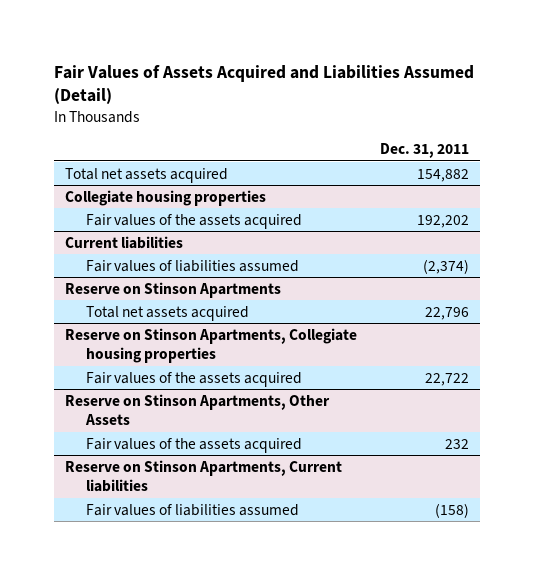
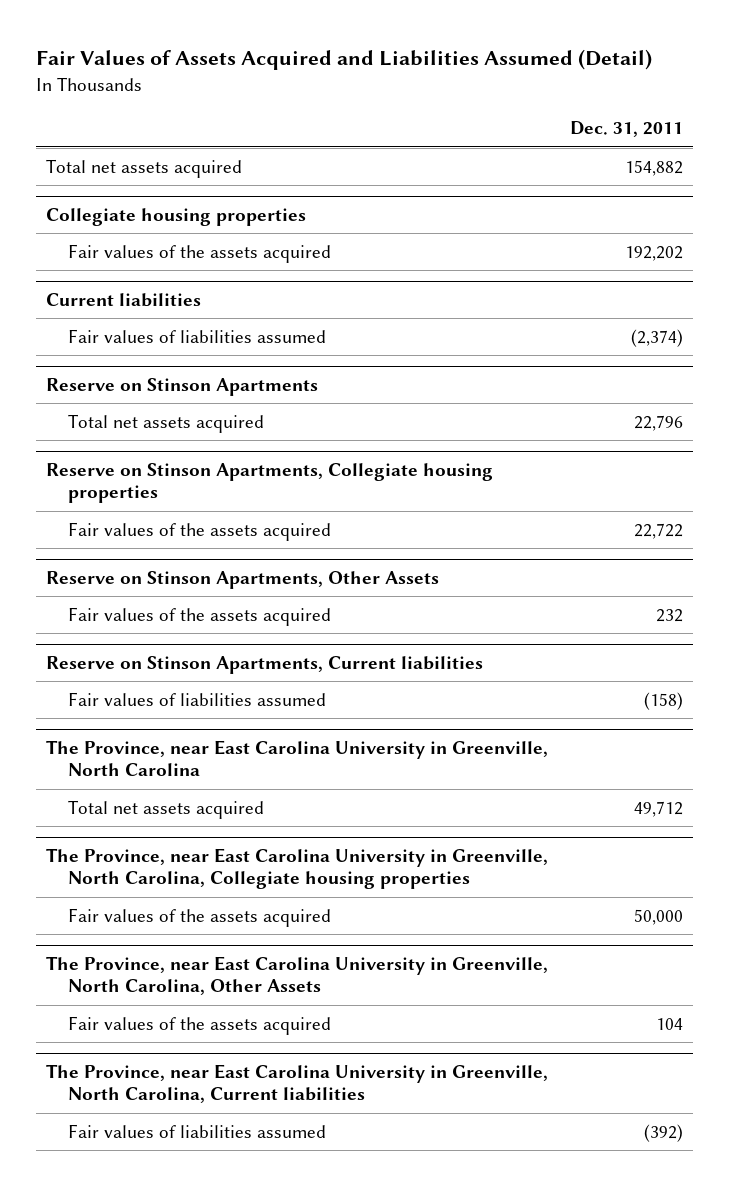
+ The Province, near East Carolina University in Greenville, North Carolina
+ Total net assets acquired | 49,712
+ The Province, near East Carolina University in Greenville, North Carolina, Collegiate housing properties
+ Fair values of the assets acquired | 50,000
+ The Province, near East Carolina University in Greenville, North Carolina, Other Assets
+ Fair values of the assets acquired | 104
+ The Province, near East Carolina University in Greenville, North Carolina, Current liabilities
+ Fair values of liabilities assumed | (392)

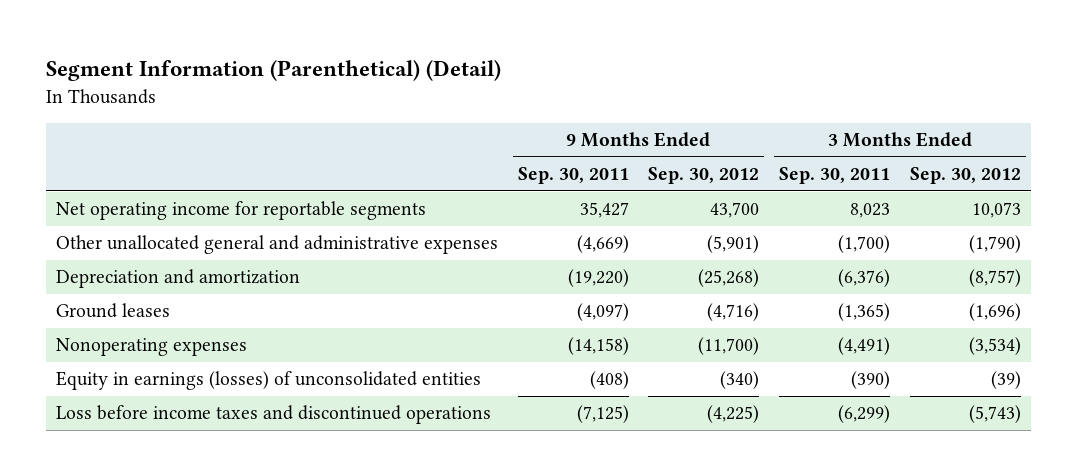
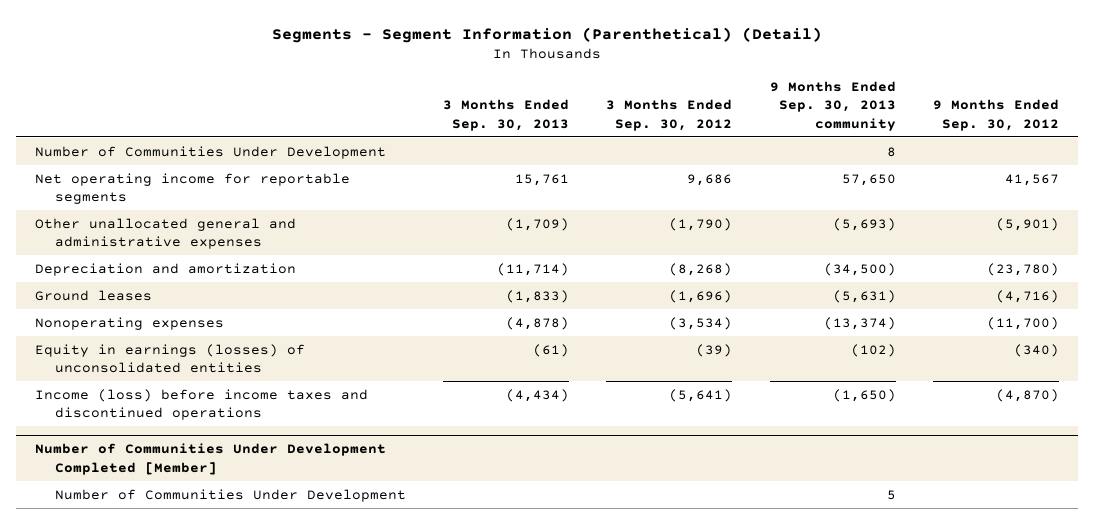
- Segment Information (Parenthetical) (Detail)
+ Segments - Segment Information (Parenthetical) (Detail)
- | 9 Months Ended Sep. 30, 2011 | 9 Months Ended Sep. 30, 2012 | 3 Months Ended Sep. 30, 2011 | 3 Months Ended Sep. 30, 2012
+ | 3 Months Ended Sep. 30, 2013 | 3 Months Ended Sep. 30, 2012 | 9 Months Ended Sep. 30, 2013 community | 9 Months Ended Sep. 30, 2012
- Net operating income for reportable segments | 35,427 | 43,700 | 8,023 | 10,073
+ Number of Communities Under Development | | | 8 |
+ Net operating income for reportable segments | 15,761 | 9,686 | 57,650 | 41,567
- Depreciation and amortization | (19,220) | (25,268) | (6,376) | (8,757)
+ Depreciation and amortization | (11,714) | (8,268) | (34,500) | (23,780)
- Loss before income taxes and discontinued operations | (7,125) | (4,225) | (6,299) | (5,743)
+ Income (loss) before income taxes and discontinued operations | (4,434) | (5,641) | (1,650) | (4,870)
+ Number of Communities Under Development Completed [Member]
+ Number of Communities Under Development | | | 5 |

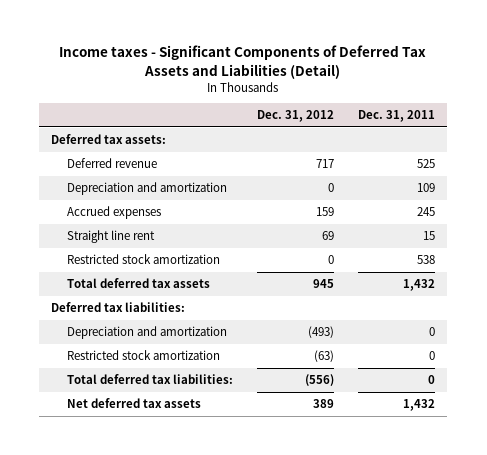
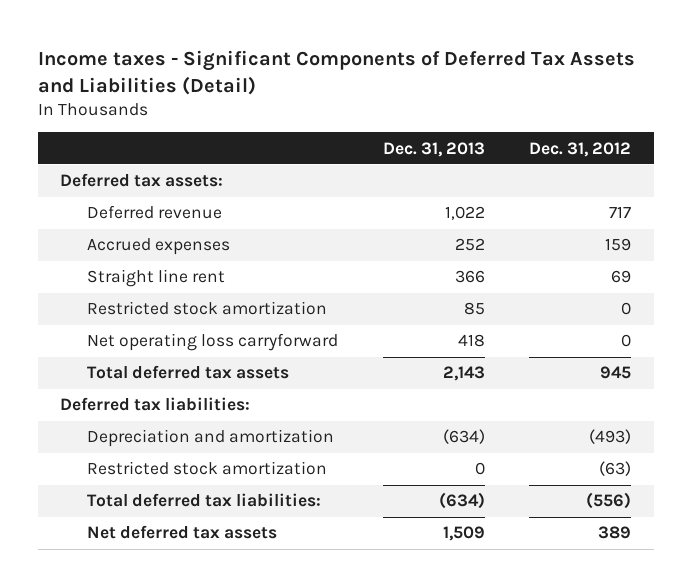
- | Dec. 31, 2012 | Dec. 31, 2011
+ | Dec. 31, 2013 | Dec. 31, 2012
- Depreciation and amortization | 0 | 109
+ Net operating loss carryforward | 418 | 0

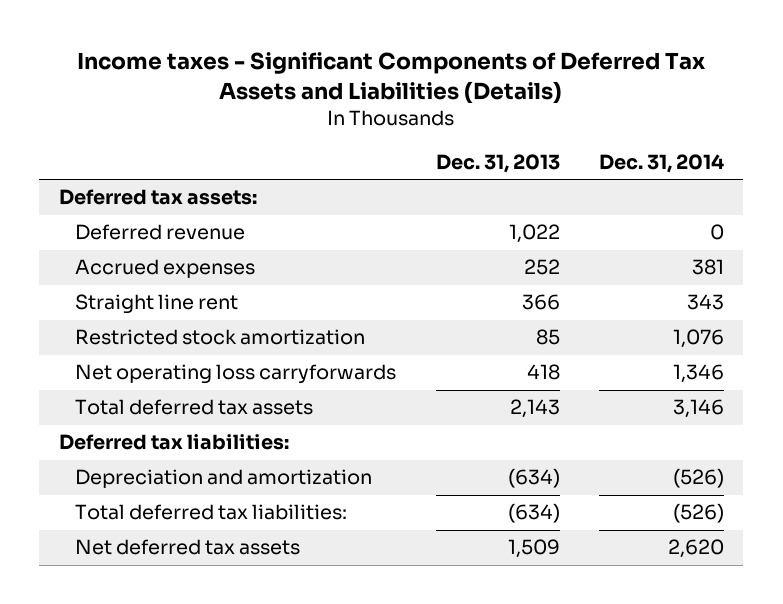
- Income taxes - Significant Components of Deferred Tax Assets and Liabilities (Detail)
+ Income taxes - Significant Components of Deferred Tax Assets and Liabilities (Details)
- | Dec. 31, 2013 | Dec. 31, 2012
+ | Dec. 31, 2013 | Dec. 31, 2014
- Net operating loss carryforward | 418 | 0
+ Net operating loss carryforwards | 418 | 1,346
- Restricted stock amortization | 0 | (63)

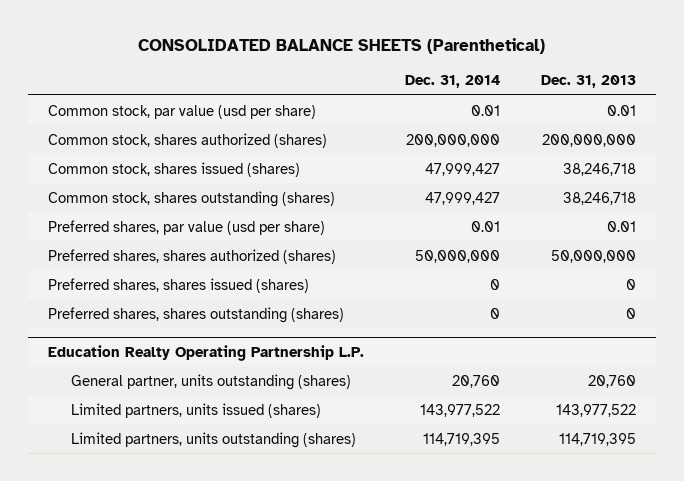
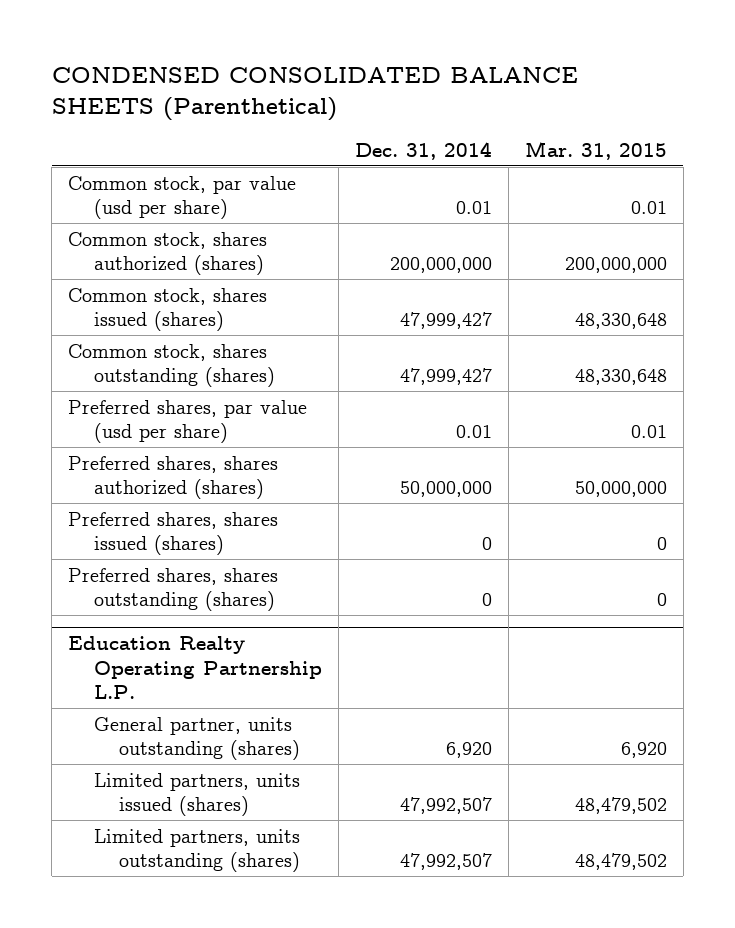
- CONSOLIDATED BALANCE SHEETS (Parenthetical)
+ CONDENSED CONSOLIDATED BALANCE SHEETS (Parenthetical)
- | Dec. 31, 2014 | Dec. 31, 2013
+ | Dec. 31, 2014 | Mar. 31, 2015
@ Education Realty Operating Partnership L.P.
- General partner, units outstanding (shares) | 20,760 | 20,760
- Limited partners, units issued (shares) | 143,977,522 | 143,977,522
- Limited partners, units outstanding (shares) | 114,719,395 | 114,719,395
+ General partner, units outstanding (shares) | 6,920 | 6,920
+ Limited partners, units issued (shares) | 47,992,507 | 48,479,502
+ Limited partners, units outstanding (shares) | 47,992,507 | 48,479,502

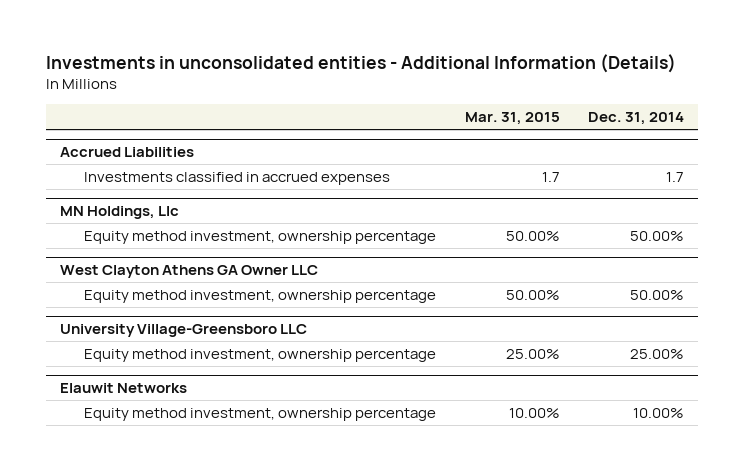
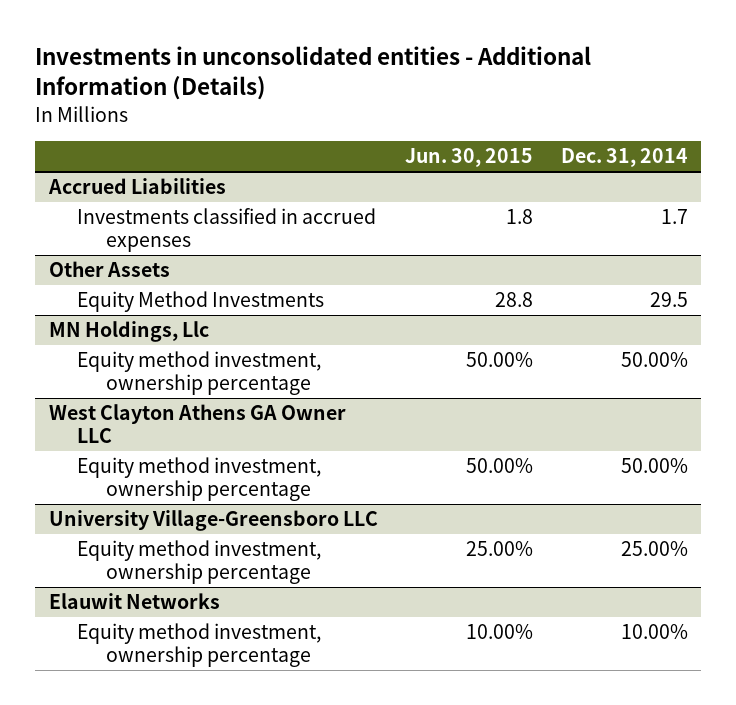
- | Mar. 31, 2015 | Dec. 31, 2014
+ | Jun. 30, 2015 | Dec. 31, 2014
+ Other Assets
+ Equity Method Investments | 28.8 | 29.5

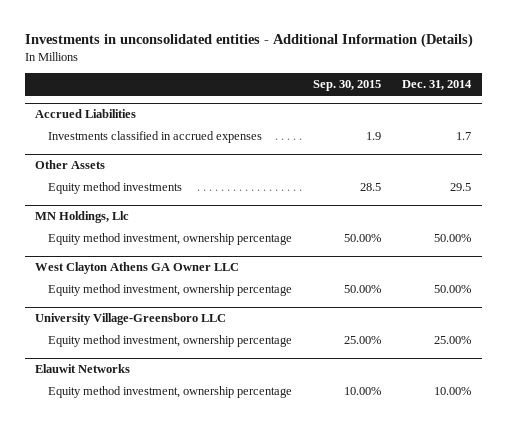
- | Jun. 30, 2015 | Dec. 31, 2014
+ | Sep. 30, 2015 | Dec. 31, 2014
@ Other Assets
- Equity Method Investments | 28.8 | 29.5
+ Equity method investments | 28.5 | 29.5

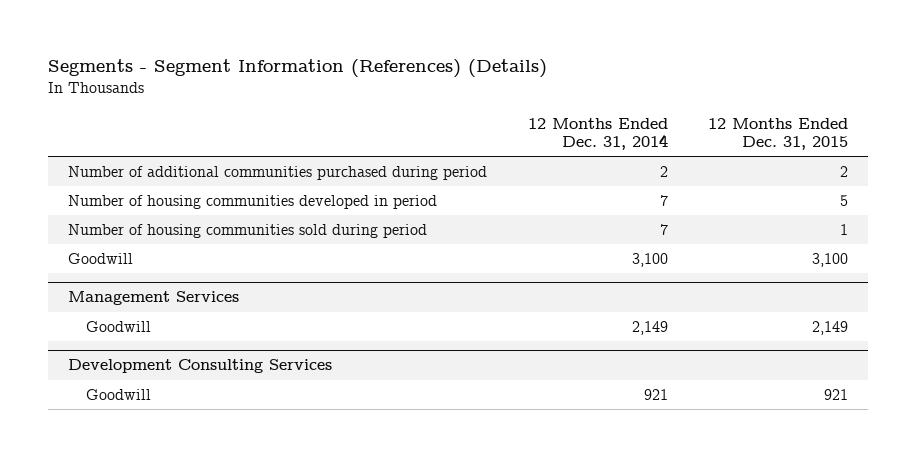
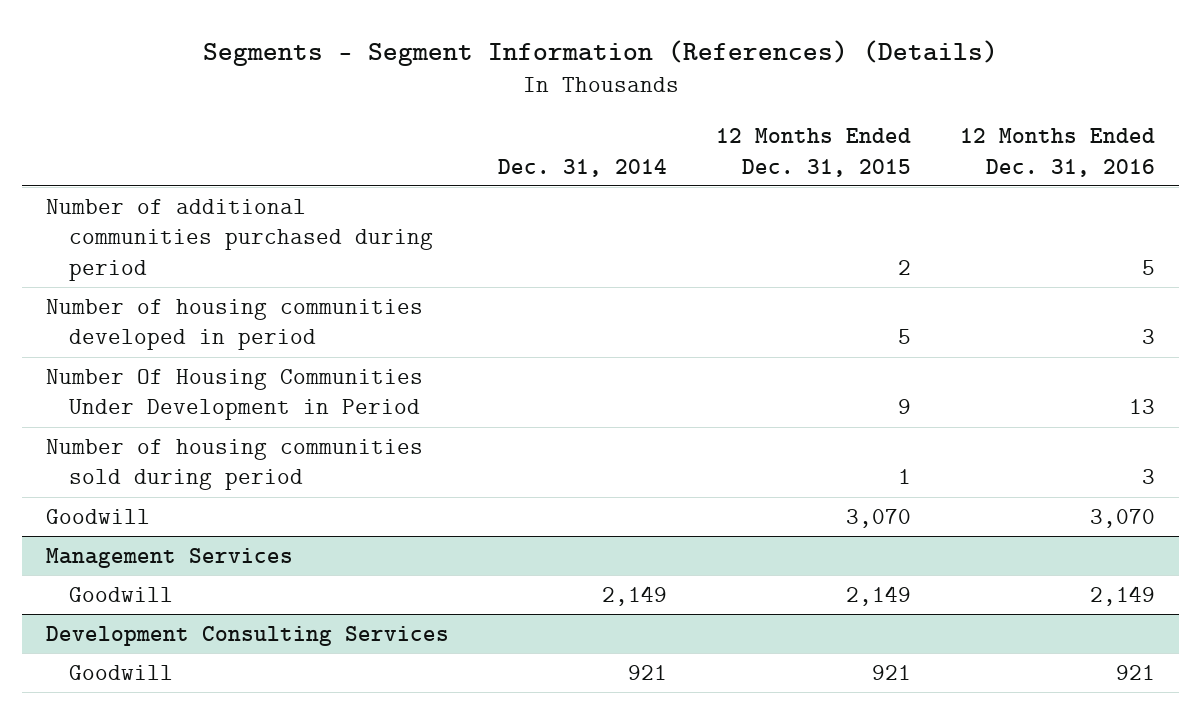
- | 12 Months Ended Dec. 31, 2014 | 12 Months Ended Dec. 31, 2015
+ | Dec. 31, 2014 | 12 Months Ended Dec. 31, 2015 | 12 Months Ended Dec. 31, 2016
+ Number Of Housing Communities Under Development in Period | | 9 | 13
- Goodwill | 3,100 | 3,100
+ Goodwill | | 3,070 | 3,070

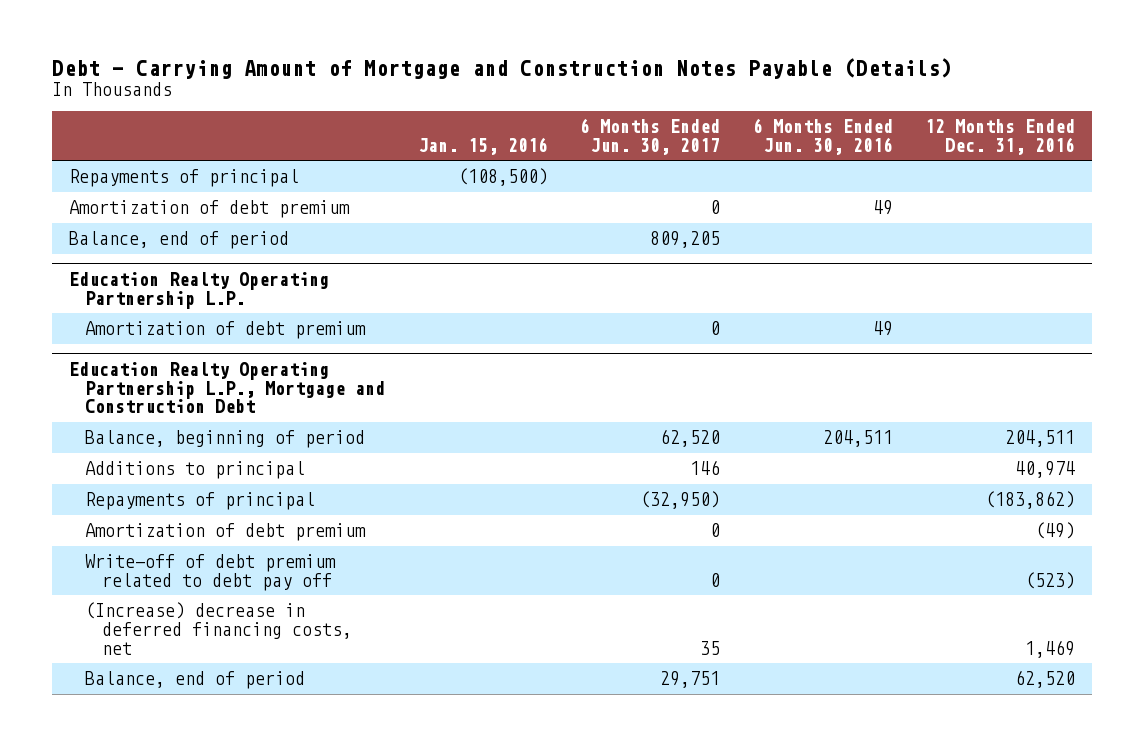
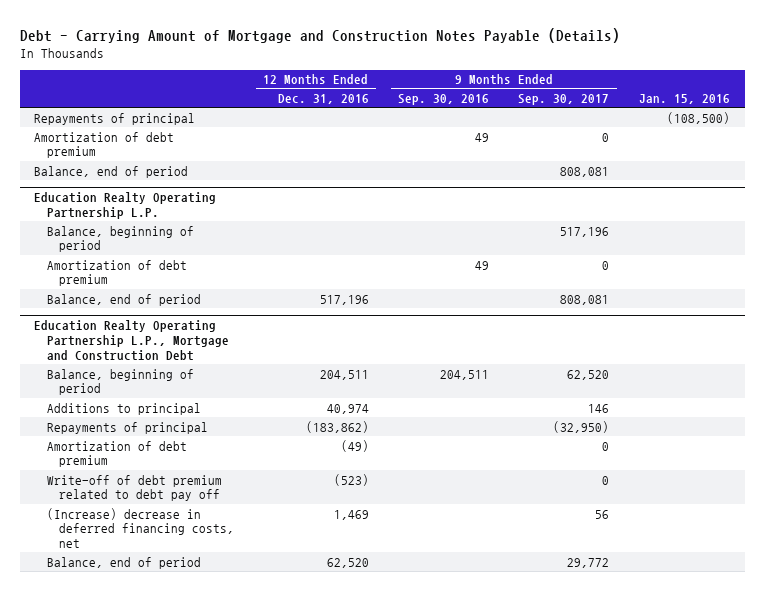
- | Jan. 15, 2016 | 6 Months Ended Jun. 30, 2017 | 6 Months Ended Jun. 30, 2016 | 12 Months Ended Dec. 31, 2016
+ | 12 Months Ended Dec. 31, 2016 | 9 Months Ended Sep. 30, 2016 | 9 Months Ended Sep. 30, 2017 | Jan. 15, 2016
@ Education Realty Operating Partnership L.P.
+ Balance, beginning of period | | | 517,196 |
+ Balance, end of period | 517,196 | | 808,081 |

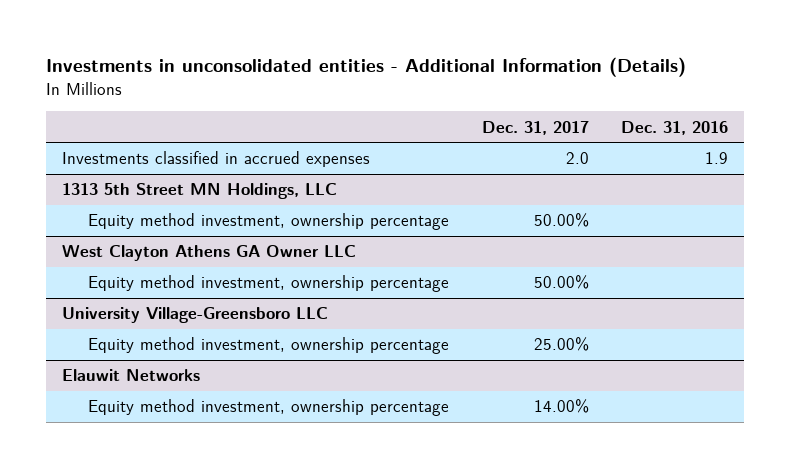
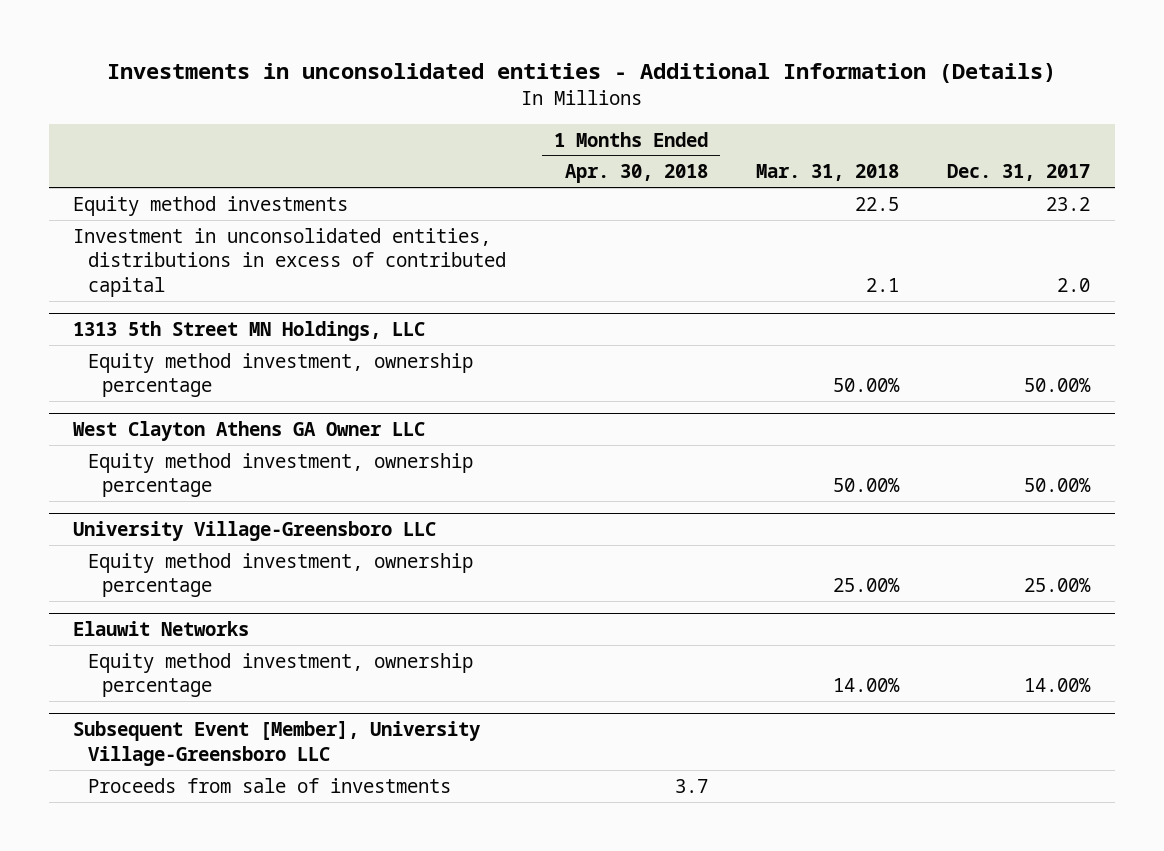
- | Dec. 31, 2017 | Dec. 31, 2016
+ | 1 Months Ended Apr. 30, 2018 | Mar. 31, 2018 | Dec. 31, 2017
- Investments classified in accrued expenses | 2.0 | 1.9
+ Equity method investments | | 22.5 | 23.2
+ Investment in unconsolidated entities, distributions in excess of contributed capital | | 2.1 | 2.0
+ Subsequent Event [Member], University Village-Greensboro LLC
+ Proceeds from sale of investments | 3.7 | |

